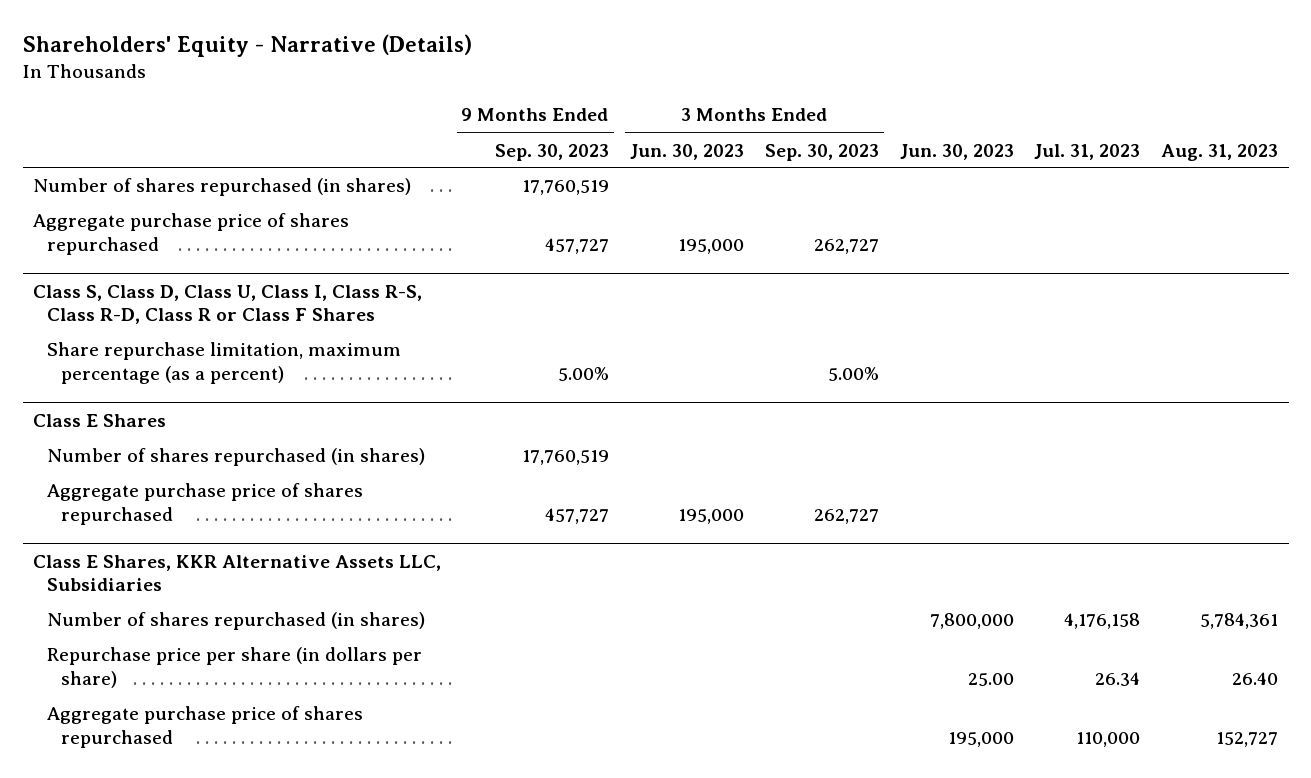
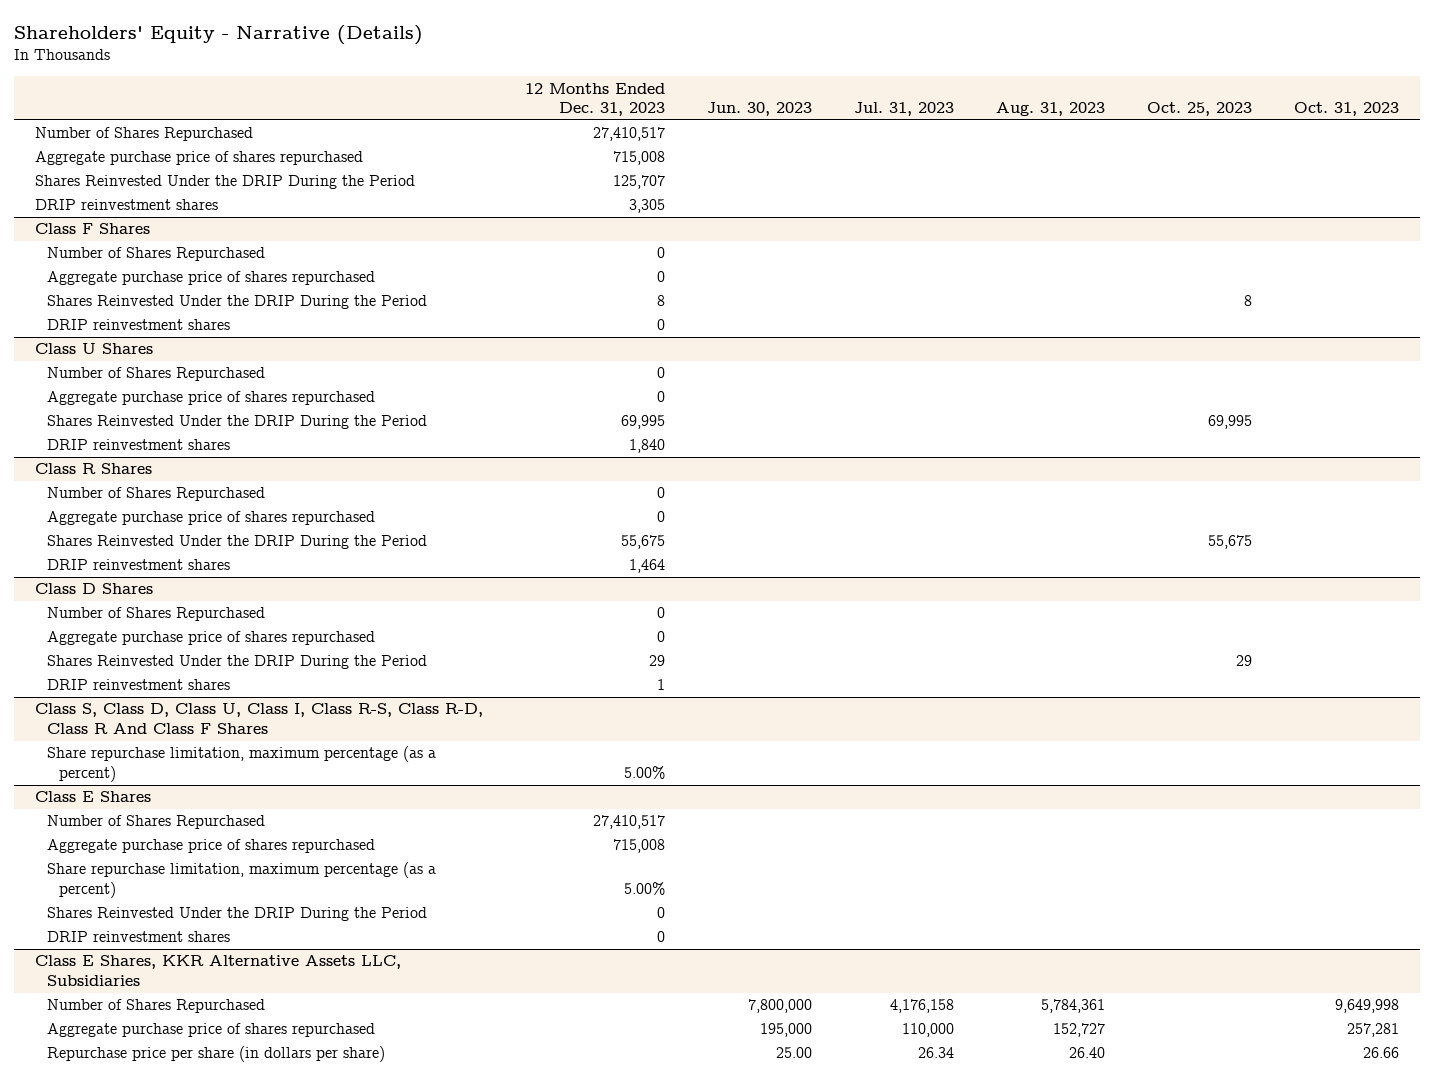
- | 9 Months Ended Sep. 30, 2023 | 3 Months Ended Jun. 30, 2023 | 3 Months Ended Sep. 30, 2023 | Jun. 30, 2023 | Jul. 31, 2023 | Aug. 31, 2023
+ | 12 Months Ended Dec. 31, 2023 | Jun. 30, 2023 | Jul. 31, 2023 | Aug. 31, 2023 | Oct. 25, 2023 | Oct. 31, 2023
- Number of shares repurchased (in shares) | 17,760,519 | | | | |
+ Number of Shares Repurchased | 27,410,517 | | | | |
- Class S, Class D, Class U, Class I, Class R-S, Class R-D, Class R or Class F Shares
+ Shares Reinvested Under the DRIP During the Period | 125,707 | | | | |
+ DRIP reinvestment shares | 3,305 | | | | |
+ Class F Shares
+ Number of Shares Repurchased | 0 | | | | |
+ Aggregate purchase price of shares repurchased | 0 | | | | |
+ Shares Reinvested Under the DRIP During the Period | 8 | | | | 8 |
+ DRIP reinvestment shares | 0 | | | | |
+ Class U Shares
+ Number of Shares Repurchased | 0 | | | | |
+ Aggregate purchase price of shares repurchased | 0 | | | | |
+ Shares Reinvested Under the DRIP During the Period | 69,995 | | | | 69,995 |
+ DRIP reinvestment shares | 1,840 | | | | |
+ Class R Shares
+ Number of Shares Repurchased | 0 | | | | |
+ Aggregate purchase price of shares repurchased | 0 | | | | |
+ Shares Reinvested Under the DRIP During the Period | 55,675 | | | | 55,675 |
+ DRIP reinvestment shares | 1,464 | | | | |
+ Class D Shares
+ Number of Shares Repurchased | 0 | | | | |
+ Aggregate purchase price of shares repurchased | 0 | | | | |
+ Shares Reinvested Under the DRIP During the Period | 29 | | | | 29 |
+ DRIP reinvestment shares | 1 | | | | |
+ Class S, Class D, Class U, Class I, Class R-S, Class R-D, Class R And Class F Shares
@ Class E Shares
- Number of shares repurchased (in shares) | 17,760,519 | | | | |
+ Number of Shares Repurchased | 27,410,517 | | | | |
+ Share repurchase limitation, maximum percentage (as a percent) | 5.00% | | | | |
+ Shares Reinvested Under the DRIP During the Period | 0 | | | | |
+ DRIP reinvestment shares | 0 | | | | |
@ Class E Shares, KKR Alternative Assets LLC, Subsidiaries
- Number of shares repurchased (in shares) | | | | 7,800,000 | 4,176,158 | 5,784,361
+ Number of Shares Repurchased | | 7,800,000 | 4,176,158 | 5,784,361 | | 9,649,998
moved down: Repurchase price per share (in dollars per share) | | 25.00 | 26.34 | 26.40 | | 26.66

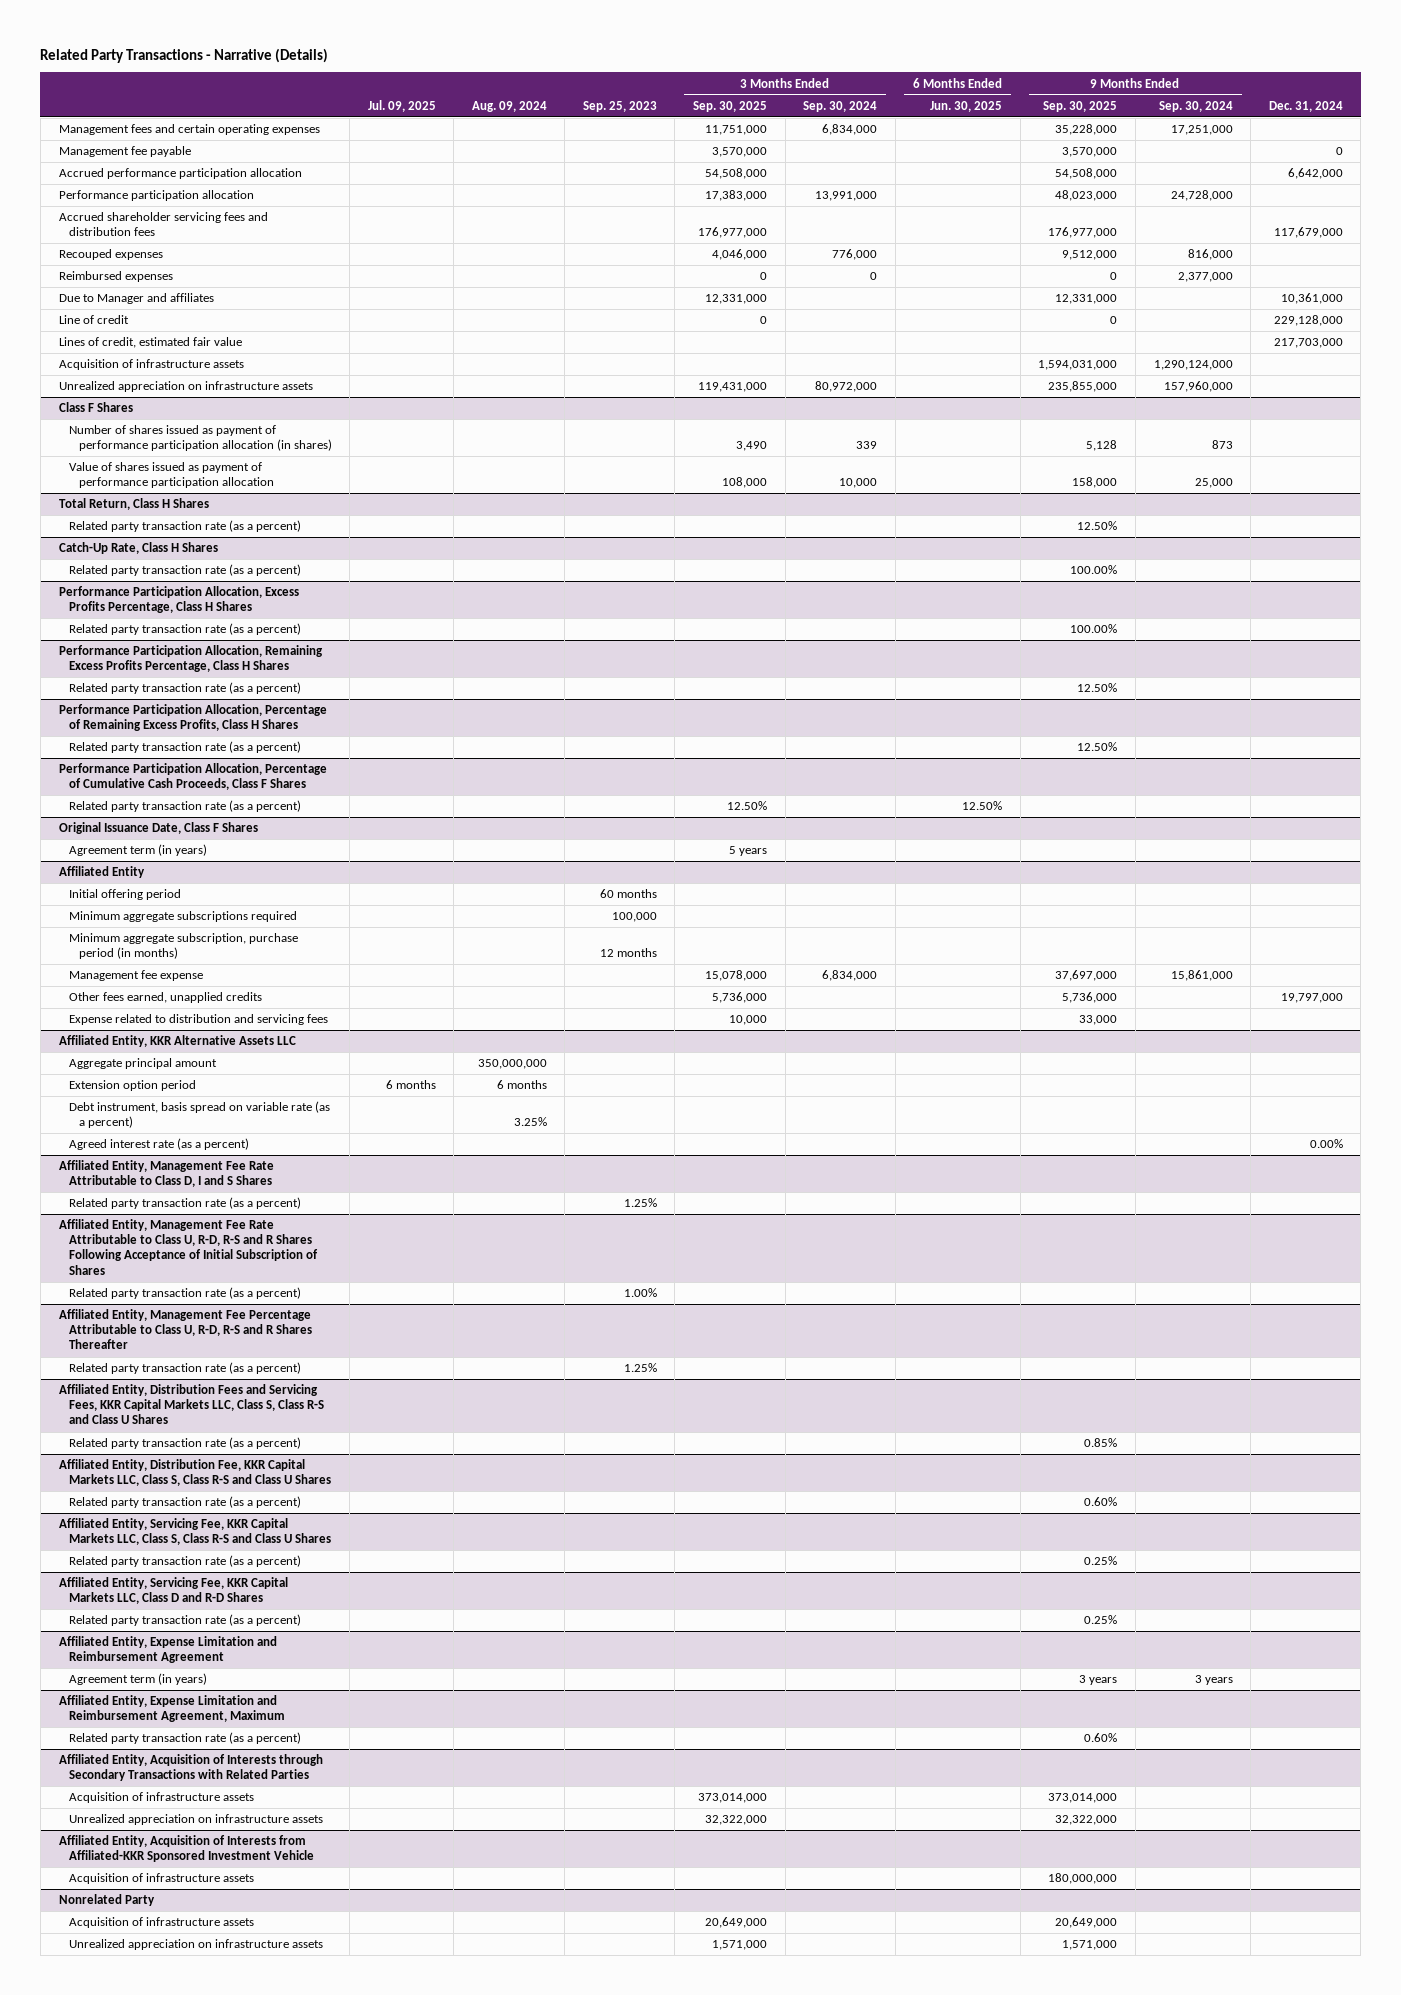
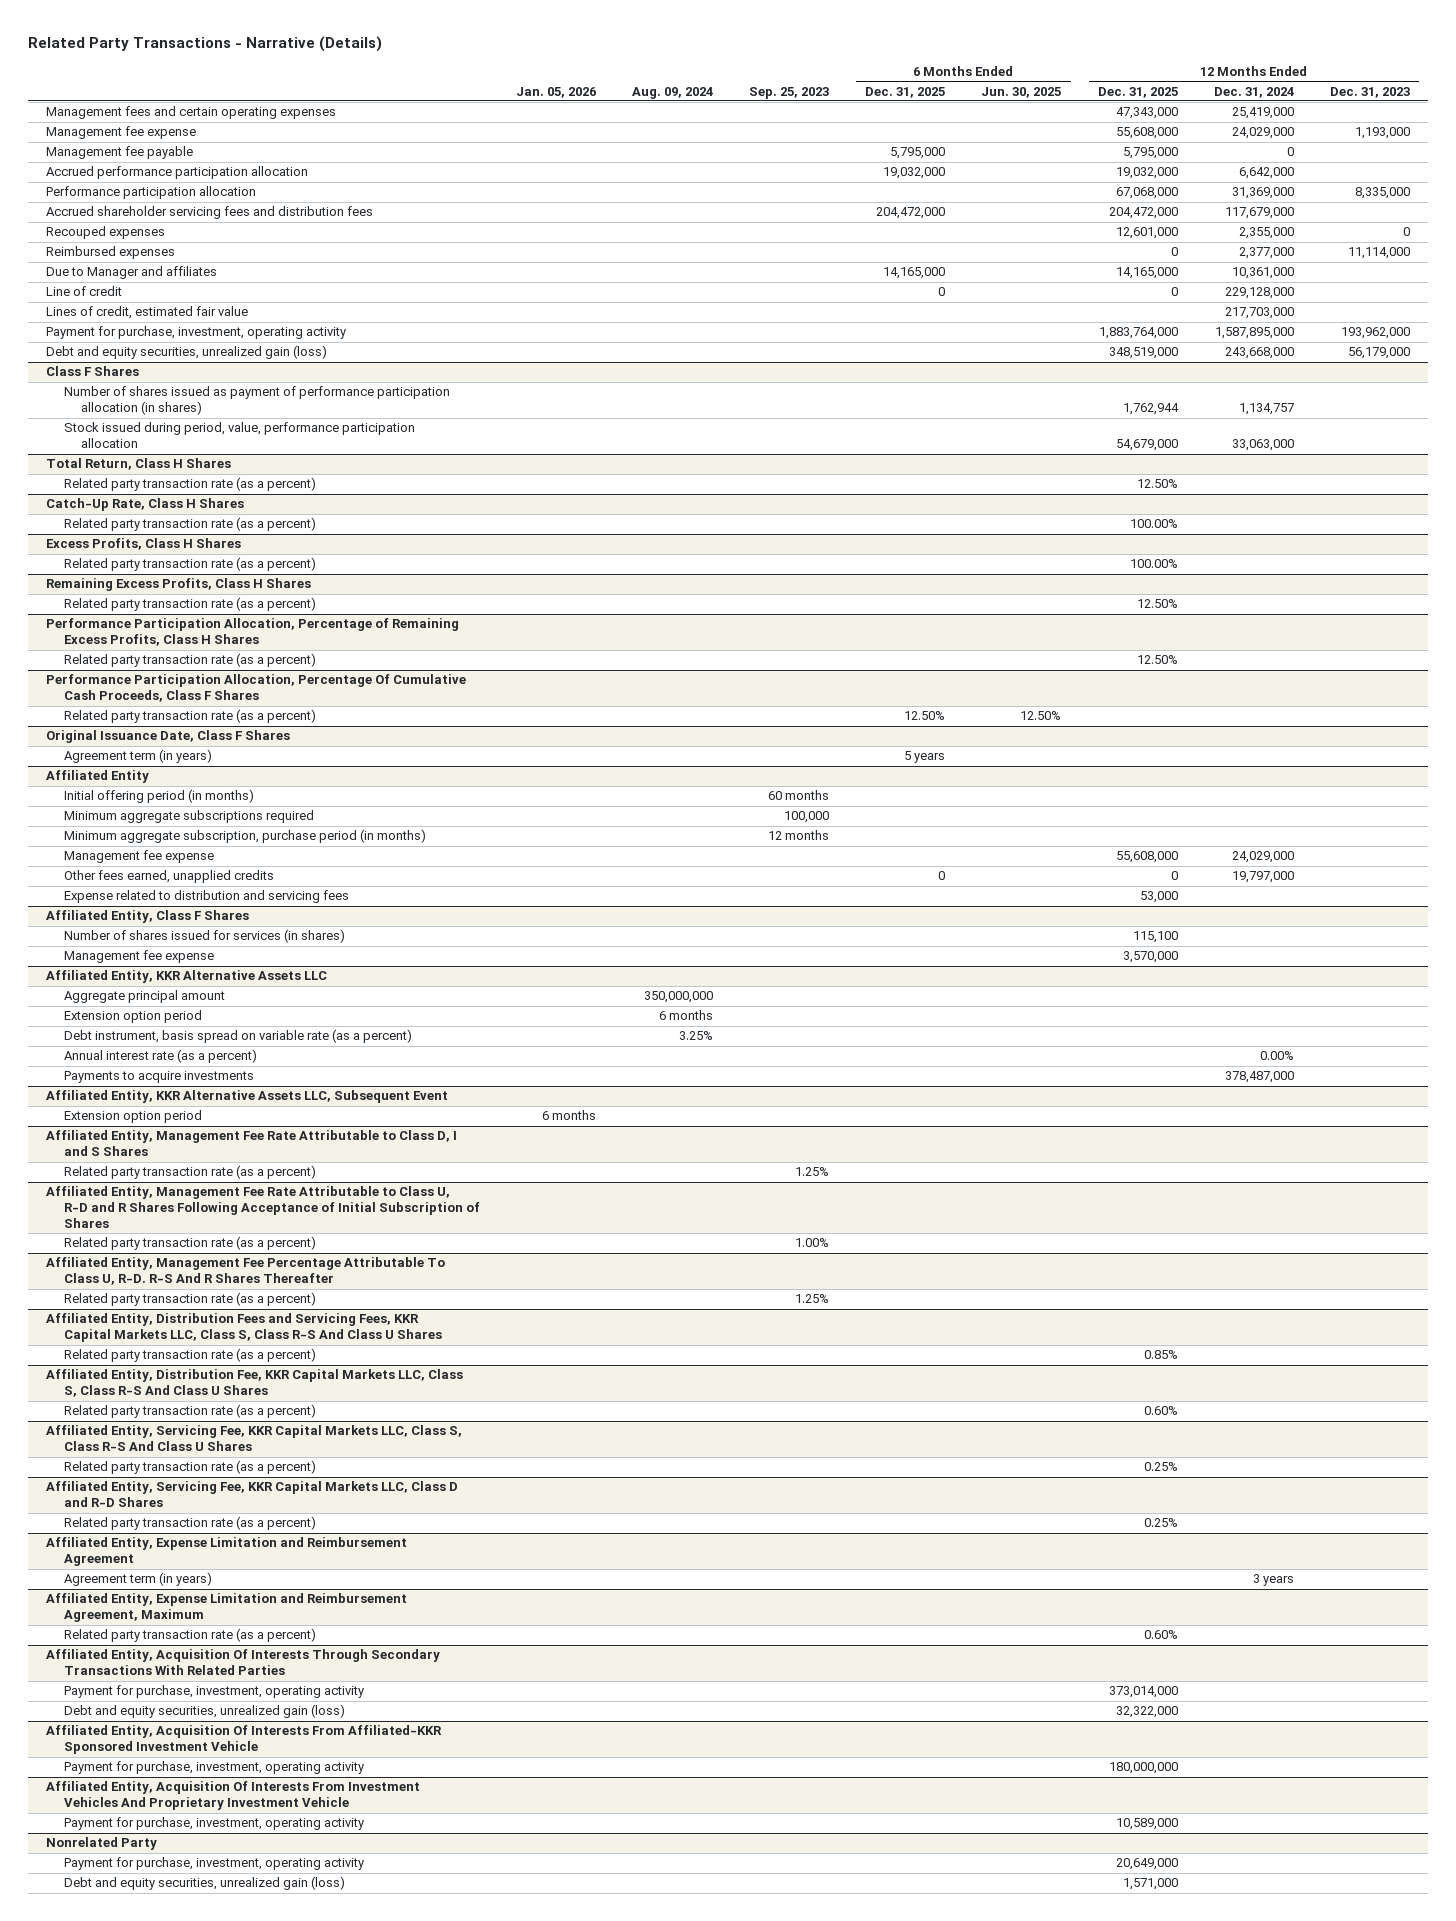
- | Jul. 09, 2025 | Aug. 09, 2024 | Sep. 25, 2023 | 3 Months Ended Sep. 30, 2025 | 3 Months Ended Sep. 30, 2024 | 6 Months Ended Jun. 30, 2025 | 9 Months Ended Sep. 30, 2025 | 9 Months Ended Sep. 30, 2024 | Dec. 31, 2024
+ | Jan. 05, 2026 | Aug. 09, 2024 | Sep. 25, 2023 | 6 Months Ended Dec. 31, 2025 | 6 Months Ended Jun. 30, 2025 | 12 Months Ended Dec. 31, 2025 | 12 Months Ended Dec. 31, 2024 | 12 Months Ended Dec. 31, 2023
+ Management fee expense | | | | | | 55,608,000 | 24,029,000 | 1,193,000
- Acquisition of infrastructure assets | | | | | | | 1,594,031,000 | 1,290,124,000 |
- Unrealized appreciation on infrastructure assets | | | | 119,431,000 | 80,972,000 | | 235,855,000 | 157,960,000 |
+ Payment for purchase, investment, operating activity | | | | | | 1,883,764,000 | 1,587,895,000 | 193,962,000
+ Debt and equity securities, unrealized gain (loss) | | | | | | 348,519,000 | 243,668,000 | 56,179,000
@ Class F Shares
- Value of shares issued as payment of performance participation allocation | | | | 108,000 | 10,000 | | 158,000 | 25,000 |
+ Stock issued during period, value, performance participation allocation | | | | | | 54,679,000 | 33,063,000 |
- Performance Participation Allocation, Excess Profits Percentage, Class H Shares
+ Excess Profits, Class H Shares
- Performance Participation Allocation, Remaining Excess Profits Percentage, Class H Shares
+ Remaining Excess Profits, Class H Shares
- Performance Participation Allocation, Percentage of Cumulative Cash Proceeds, Class F Shares
+ Performance Participation Allocation, Percentage Of Cumulative Cash Proceeds, Class F Shares
@ Affiliated Entity
- Initial offering period | | | 60 months | | | | | |
+ Initial offering period (in months) | | | 60 months | | | | |
+ Affiliated Entity, Class F Shares
+ Number of shares issued for services (in shares) | | | | | | 115,100 | |
+ Management fee expense | | | | | | 3,570,000 | |
@ Affiliated Entity, KKR Alternative Assets LLC
- Agreed interest rate (as a percent) | | | | | | | | | 0.00%
+ Annual interest rate (as a percent) | | | | | | | 0.00% |
+ Payments to acquire investments | | | | | | | 378,487,000 |
+ Affiliated Entity, KKR Alternative Assets LLC, Subsequent Event
+ Extension option period | 6 months | | | | | | |
- Affiliated Entity, Management Fee Rate Attributable to Class U, R-D, R-S and R Shares Following Acceptance of Initial Subscription of Shares
+ Affiliated Entity, Management Fee Rate Attributable to Class U, R-D and R Shares Following Acceptance of Initial Subscription of Shares
- Affiliated Entity, Management Fee Percentage Attributable to Class U, R-D, R-S and R Shares Thereafter
+ Affiliated Entity, Management Fee Percentage Attributable To Class U, R-D. R-S And R Shares Thereafter
- Affiliated Entity, Distribution Fees and Servicing Fees, KKR Capital Markets LLC, Class S, Class R-S and Class U Shares
+ Affiliated Entity, Distribution Fees and Servicing Fees, KKR Capital Markets LLC, Class S, Class R-S And Class U Shares
- Affiliated Entity, Distribution Fee, KKR Capital Markets LLC, Class S, Class R-S and Class U Shares
+ Affiliated Entity, Distribution Fee, KKR Capital Markets LLC, Class S, Class R-S And Class U Shares
- Affiliated Entity, Servicing Fee, KKR Capital Markets LLC, Class S, Class R-S and Class U Shares
+ Affiliated Entity, Servicing Fee, KKR Capital Markets LLC, Class S, Class R-S And Class U Shares
- Affiliated Entity, Acquisition of Interests through Secondary Transactions with Related Parties
- Acquisition of infrastructure assets | | | | 373,014,000 | | | 373,014,000 | |
- Unrealized appreciation on infrastructure assets | | | | 32,322,000 | | | 32,322,000 | |
- Affiliated Entity, Acquisition of Interests from Affiliated-KKR Sponsored Investment Vehicle
- Acquisition of infrastructure assets | | | | | | | 180,000,000 | |
+ Affiliated Entity, Acquisition Of Interests Through Secondary Transactions With Related Parties
+ Payment for purchase, investment, operating activity | | | | | | 373,014,000 | |
+ Debt and equity securities, unrealized gain (loss) | | | | | | 32,322,000 | |
+ Affiliated Entity, Acquisition Of Interests From Affiliated-KKR Sponsored Investment Vehicle
+ Payment for purchase, investment, operating activity | | | | | | 180,000,000 | |
+ Affiliated Entity, Acquisition Of Interests From Investment Vehicles And Proprietary Investment Vehicle
+ Payment for purchase, investment, operating activity | | | | | | 10,589,000 | |
@ Nonrelated Party
- Acquisition of infrastructure assets | | | | 20,649,000 | | | 20,649,000 | |
- Unrealized appreciation on infrastructure assets | | | | 1,571,000 | | | 1,571,000 | |
+ Payment for purchase, investment, operating activity | | | | | | 20,649,000 | |
+ Debt and equity securities, unrealized gain (loss) | | | | | | 1,571,000 | |

